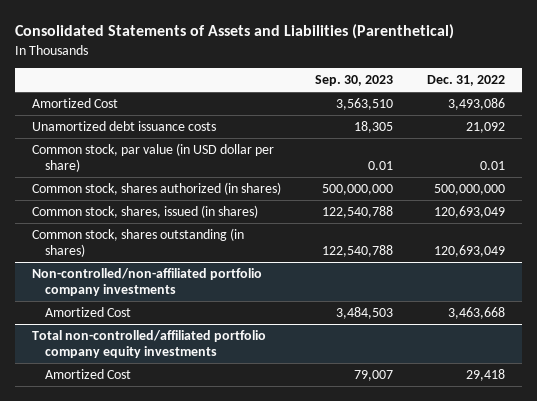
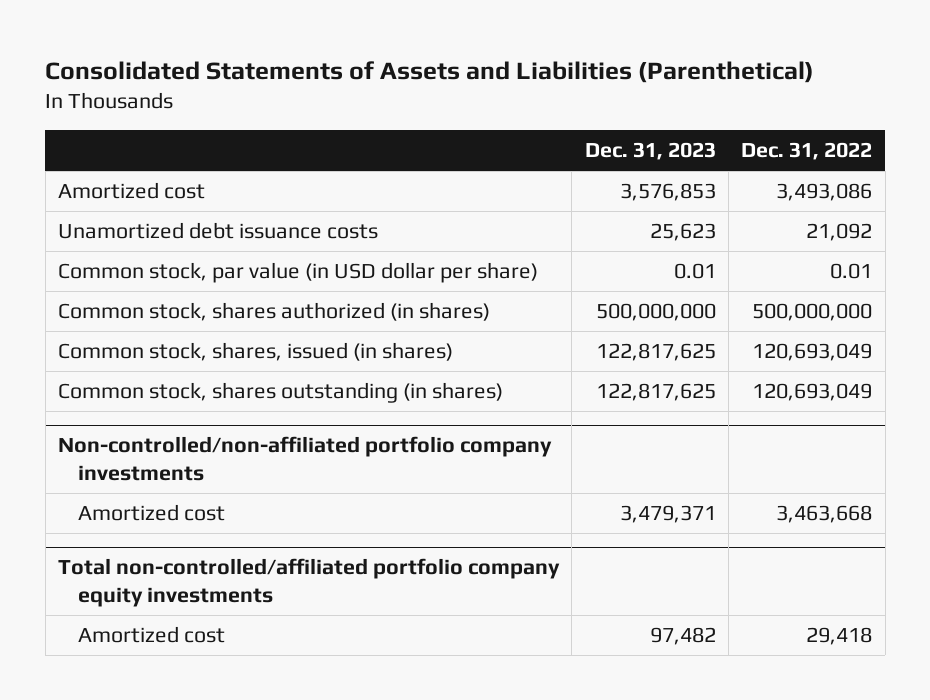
- | Sep. 30, 2023 | Dec. 31, 2022
+ | Dec. 31, 2023 | Dec. 31, 2022
- Amortized Cost | 3,563,510 | 3,493,086
+ Amortized cost | 3,576,853 | 3,493,086
@ Non-controlled/non-affiliated portfolio company investments
- Amortized Cost | 3,484,503 | 3,463,668
+ Amortized cost | 3,479,371 | 3,463,668
@ Total non-controlled/affiliated portfolio company equity investments
- Amortized Cost | 79,007 | 29,418
+ Amortized cost | 97,482 | 29,418

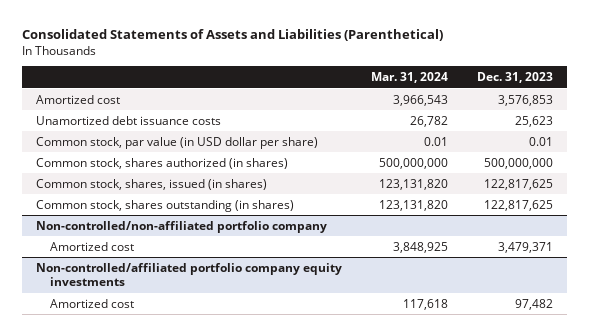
- | Dec. 31, 2023 | Dec. 31, 2022
+ | Mar. 31, 2024 | Dec. 31, 2023
- Non-controlled/non-affiliated portfolio company investments
+ Non-controlled/non-affiliated portfolio company
- Total non-controlled/affiliated portfolio company equity investments
+ Non-controlled/affiliated portfolio company equity investments

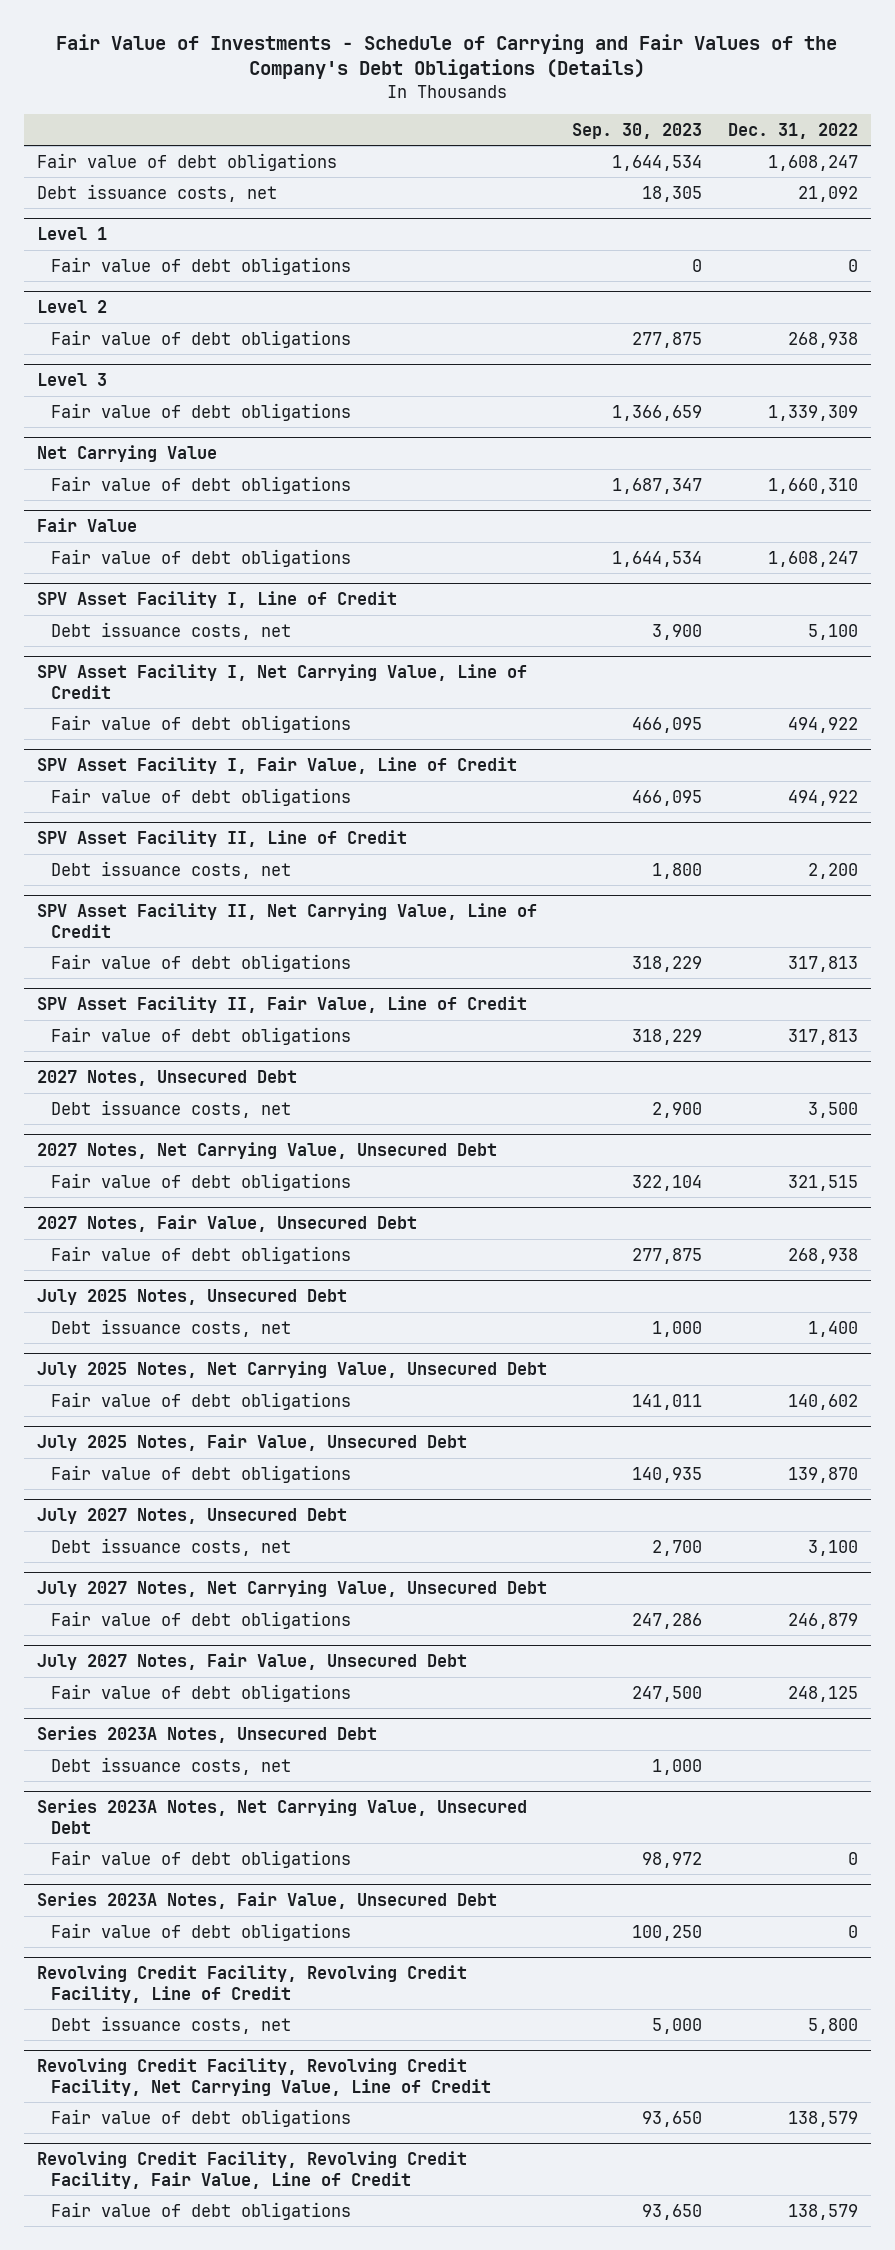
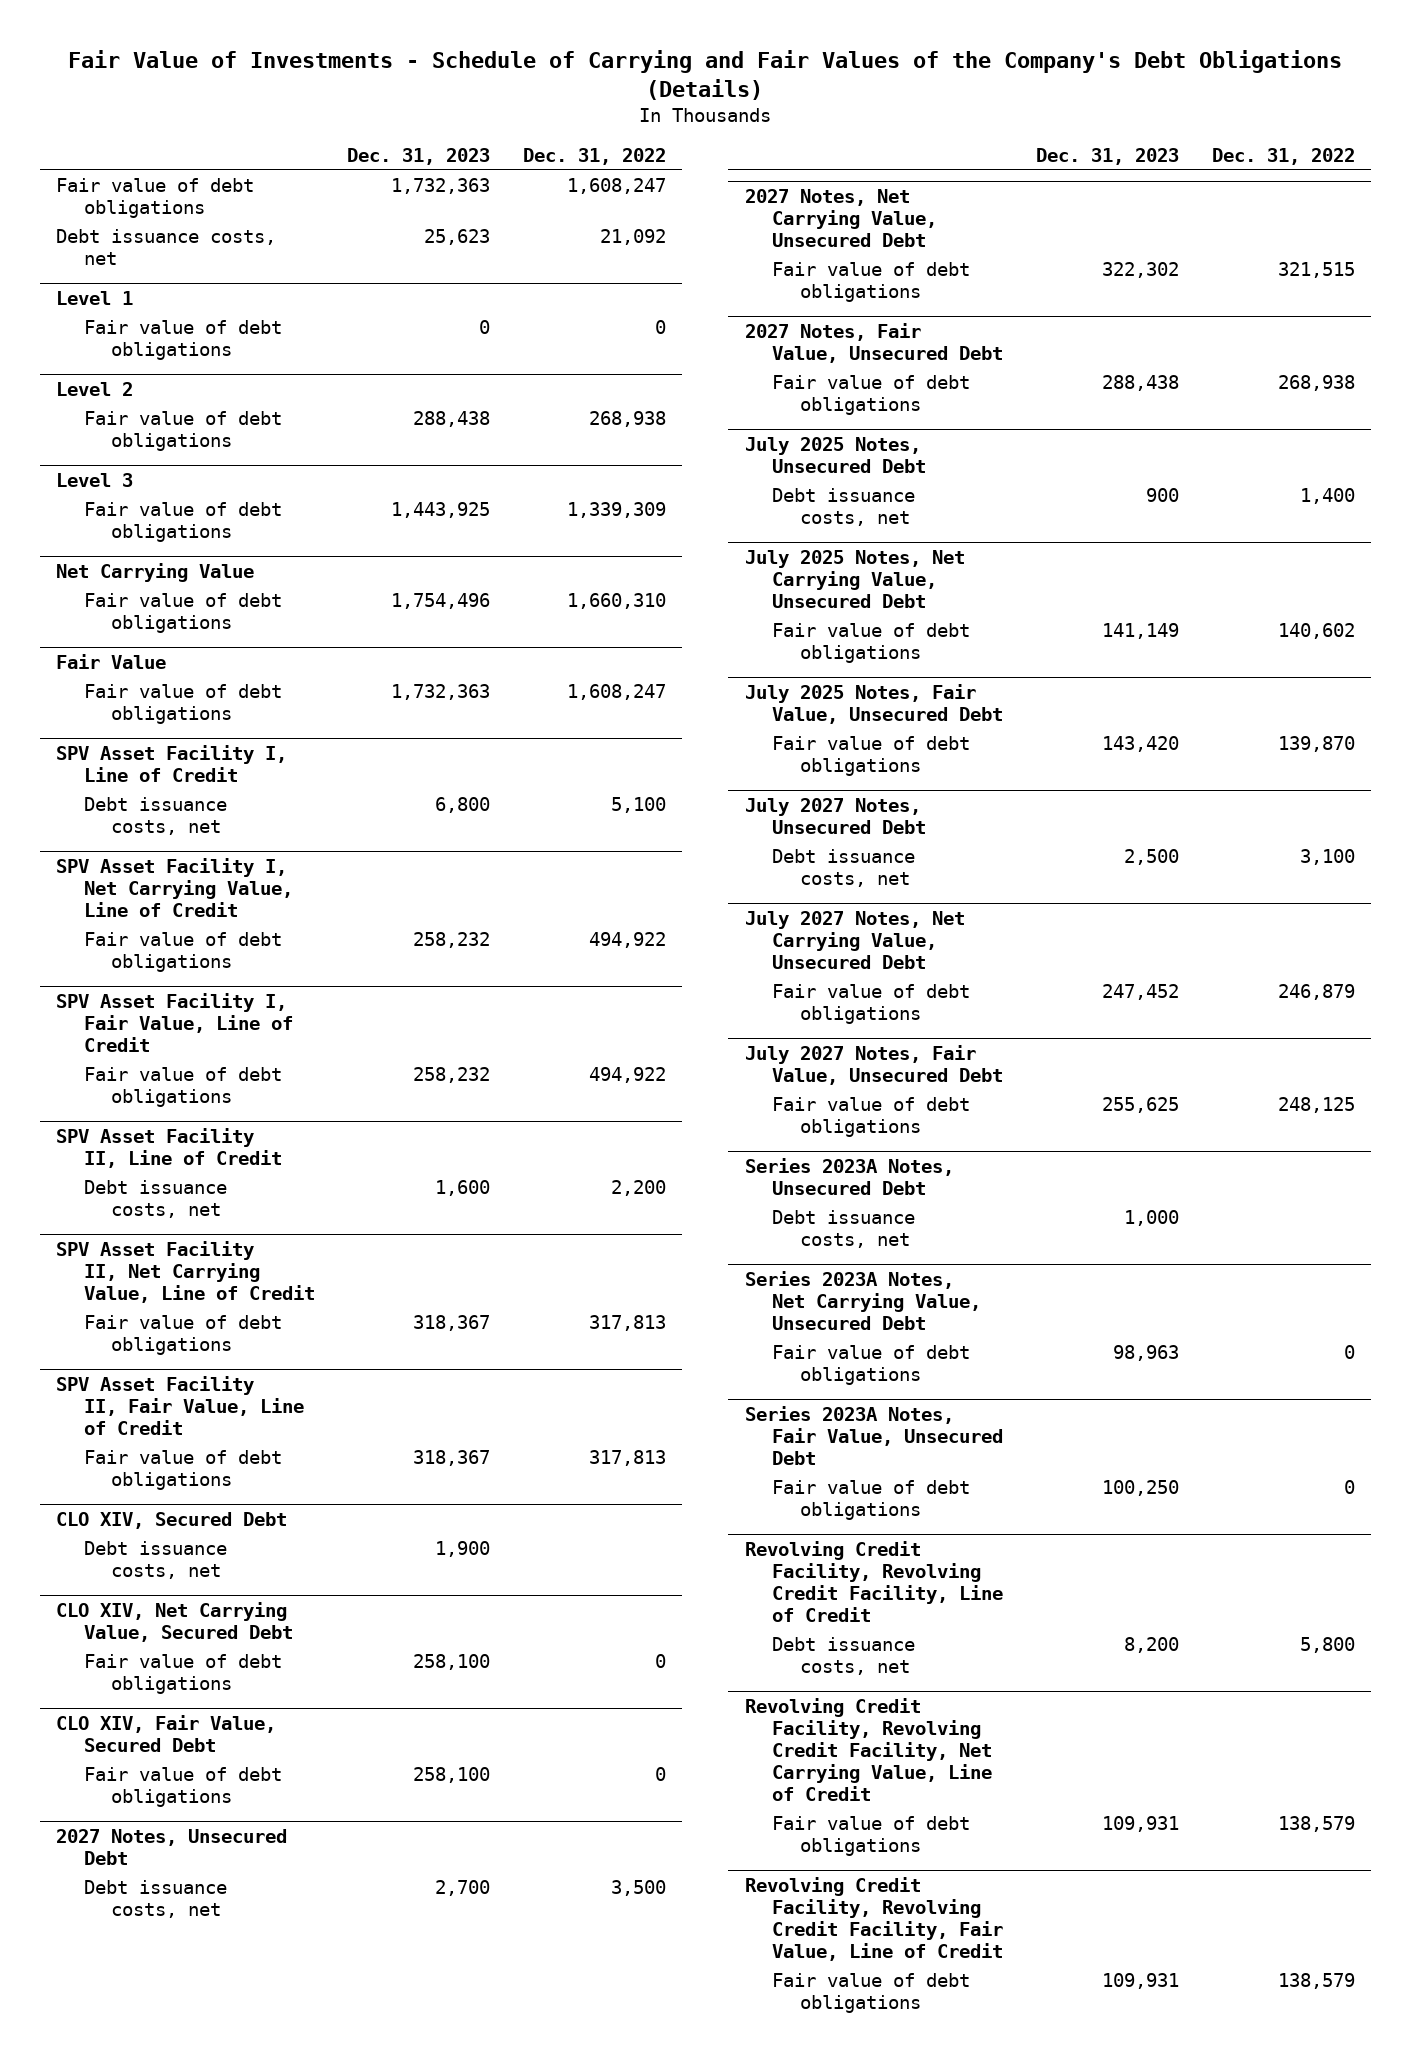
- | Sep. 30, 2023 | Dec. 31, 2022
+ | Dec. 31, 2023 | Dec. 31, 2022
+ CLO XIV, Secured Debt
+ Debt issuance costs, net | 1,900 |
+ CLO XIV, Net Carrying Value, Secured Debt
+ Fair value of debt obligations | 258,100 | 0
+ CLO XIV, Fair Value, Secured Debt
+ Fair value of debt obligations | 258,100 | 0

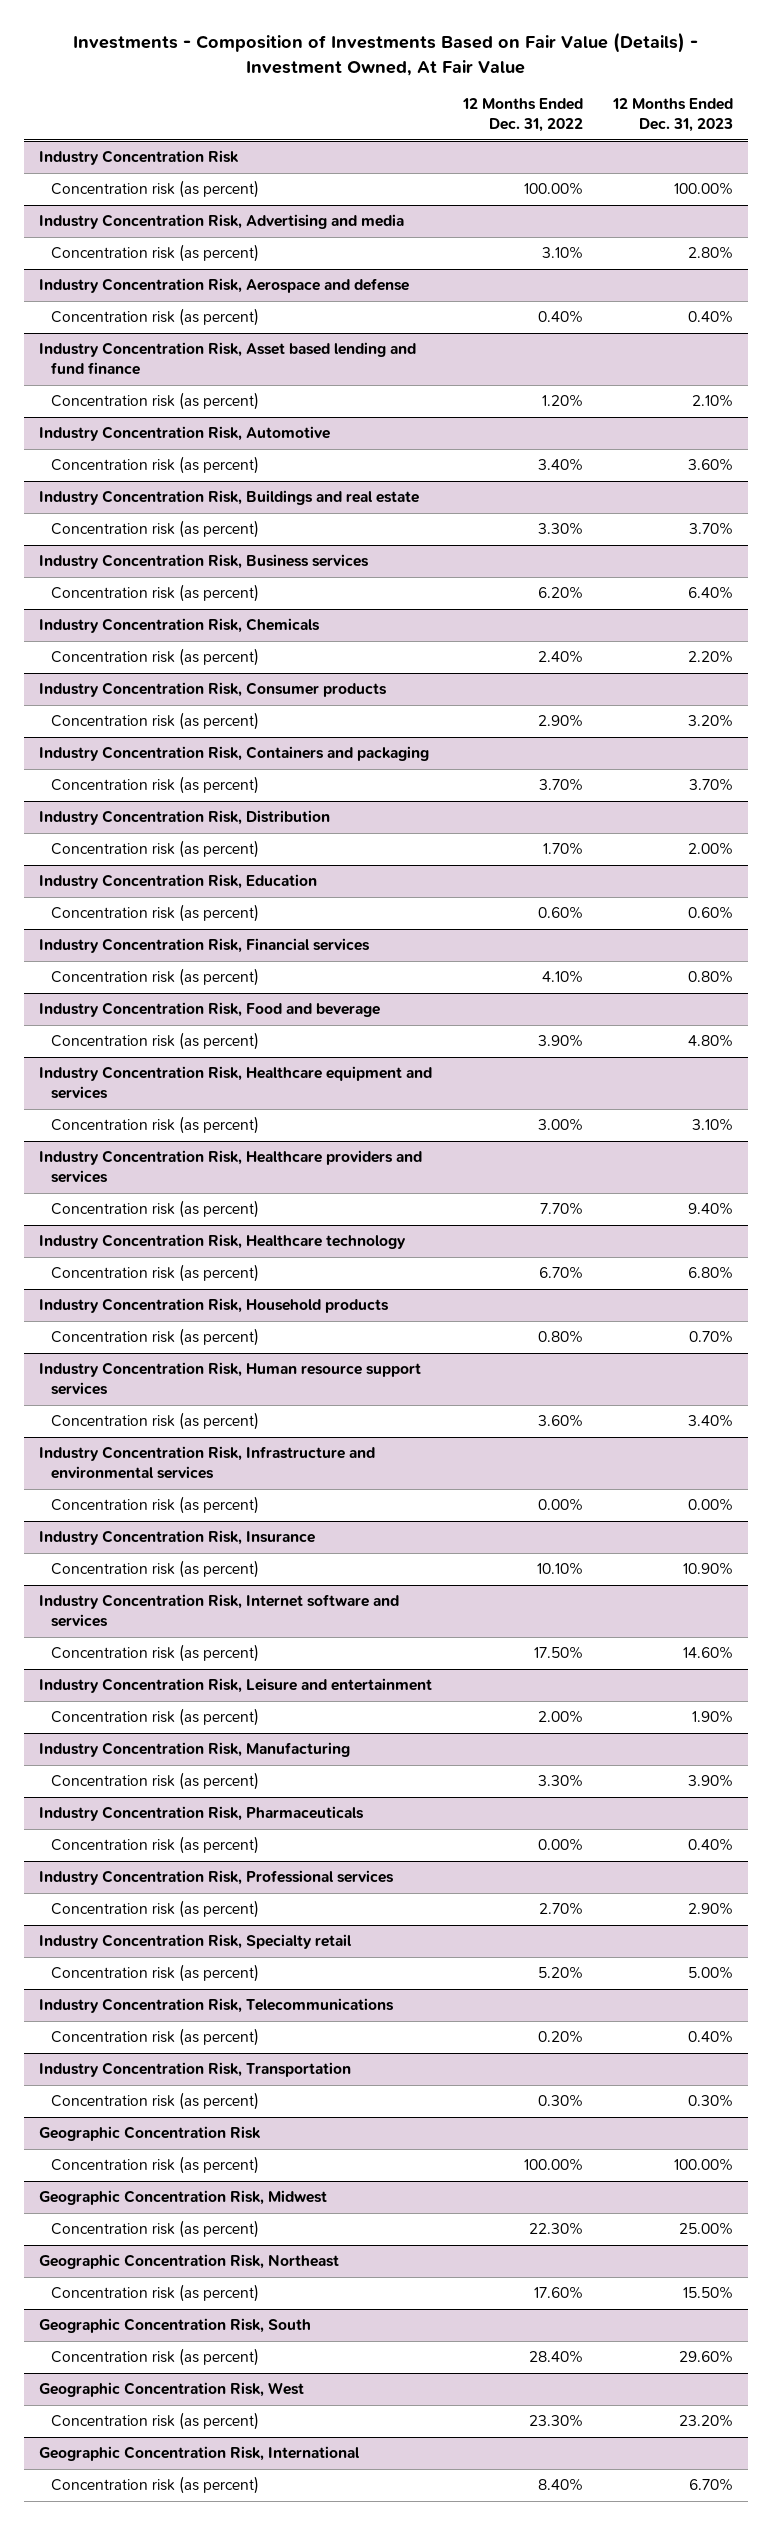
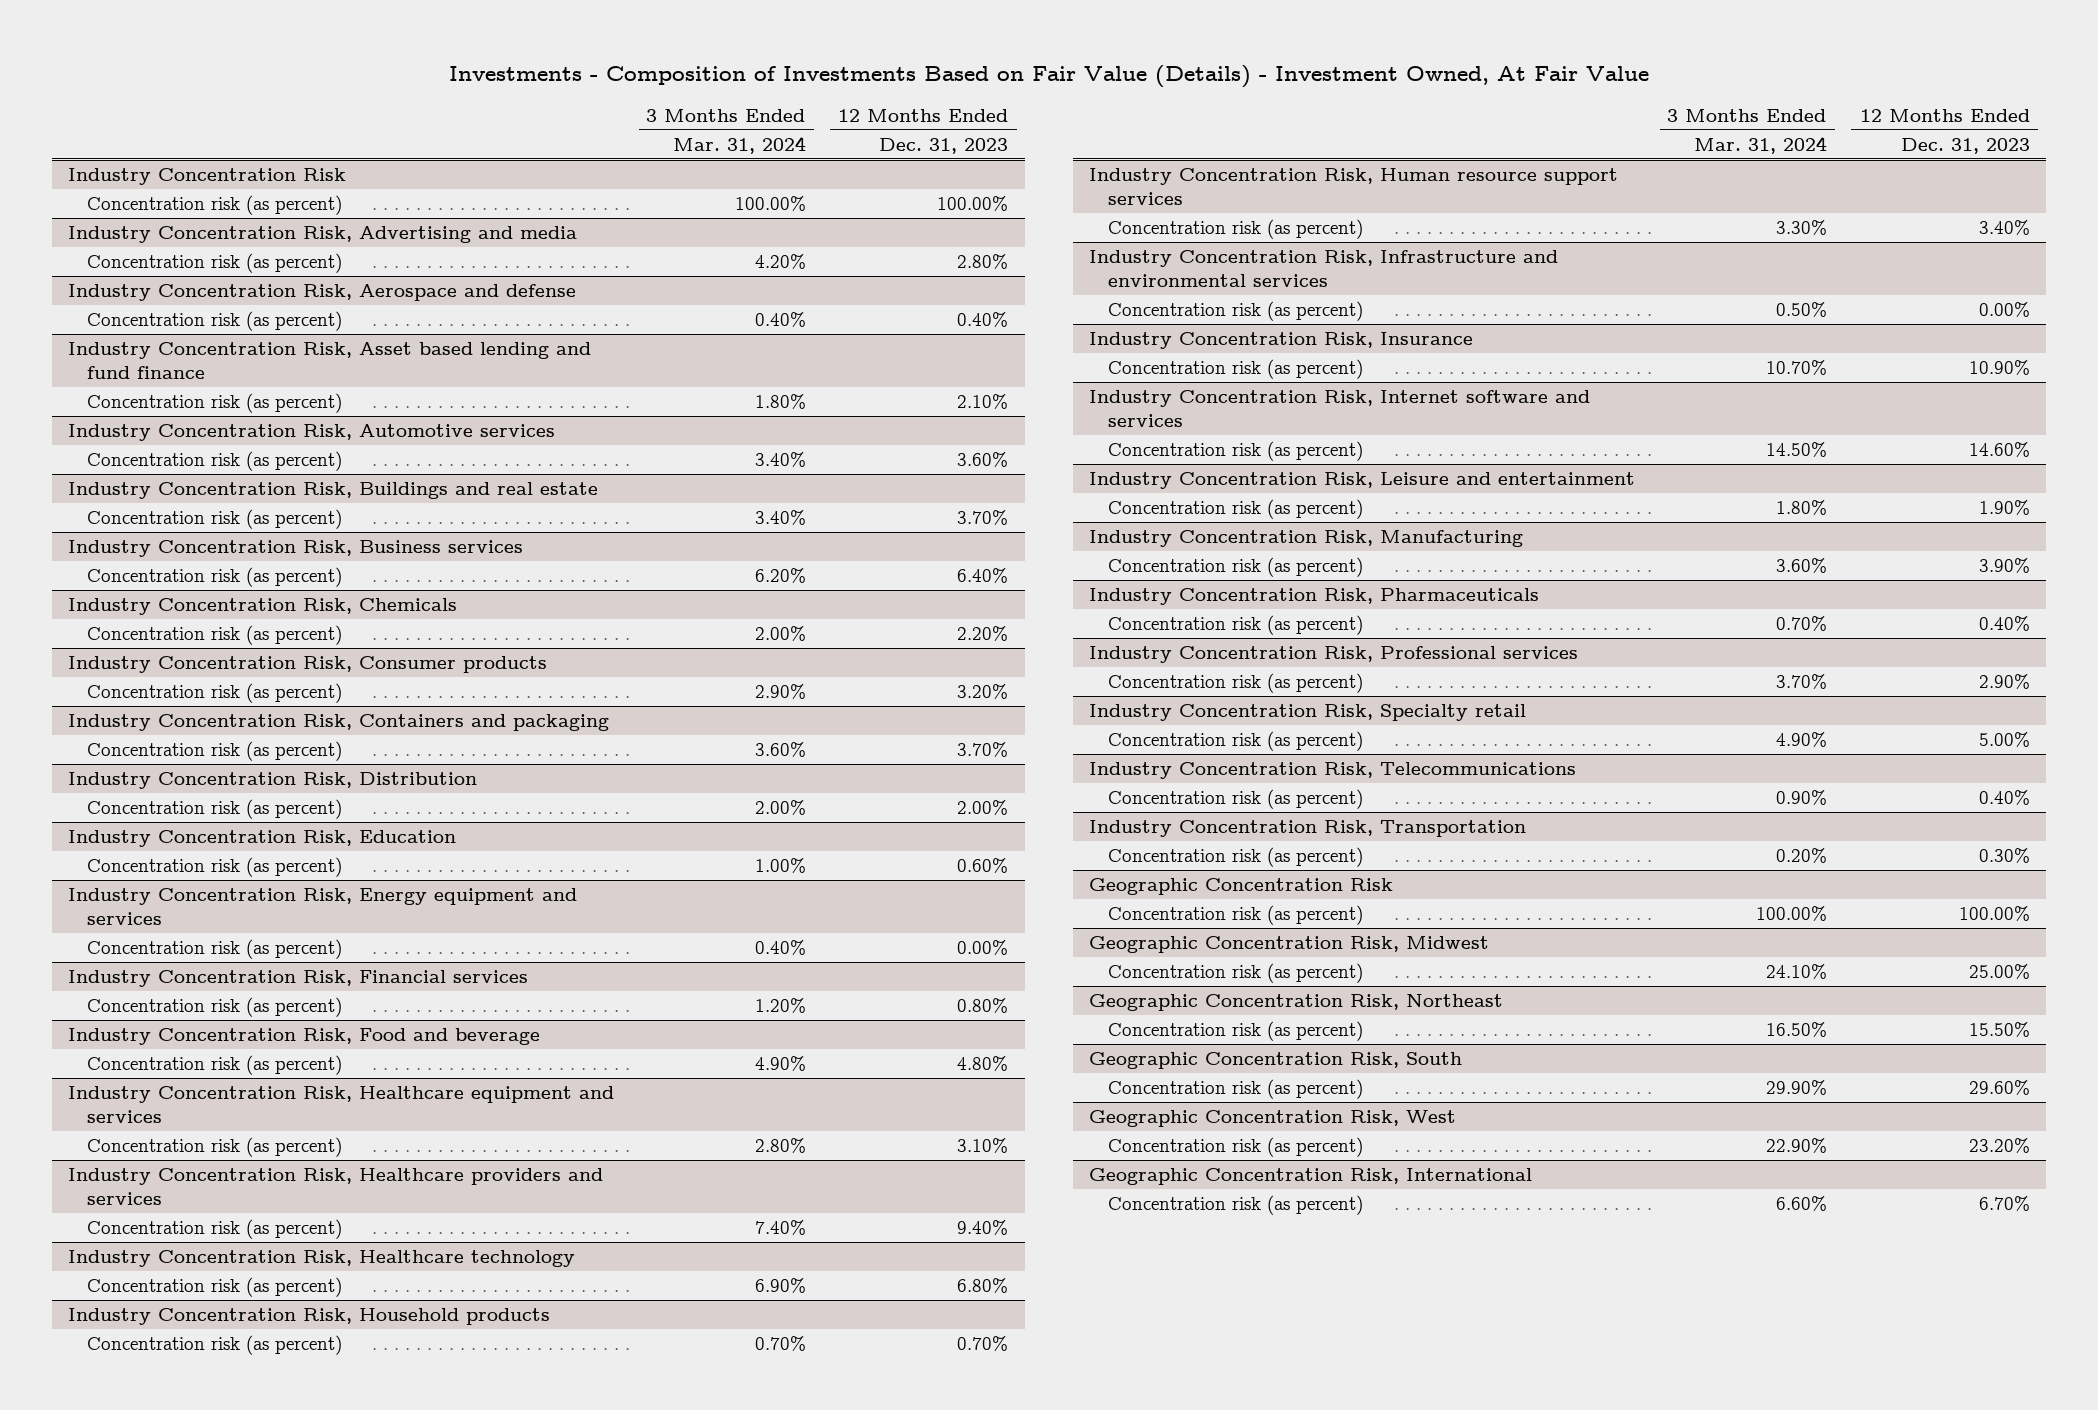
- | 12 Months Ended Dec. 31, 2022 | 12 Months Ended Dec. 31, 2023
+ | 3 Months Ended Mar. 31, 2024 | 12 Months Ended Dec. 31, 2023
- Industry Concentration Risk, Automotive
+ Industry Concentration Risk, Automotive services
+ Industry Concentration Risk, Energy equipment and services
+ Concentration risk (as percent) | 0.40% | 0.00%

